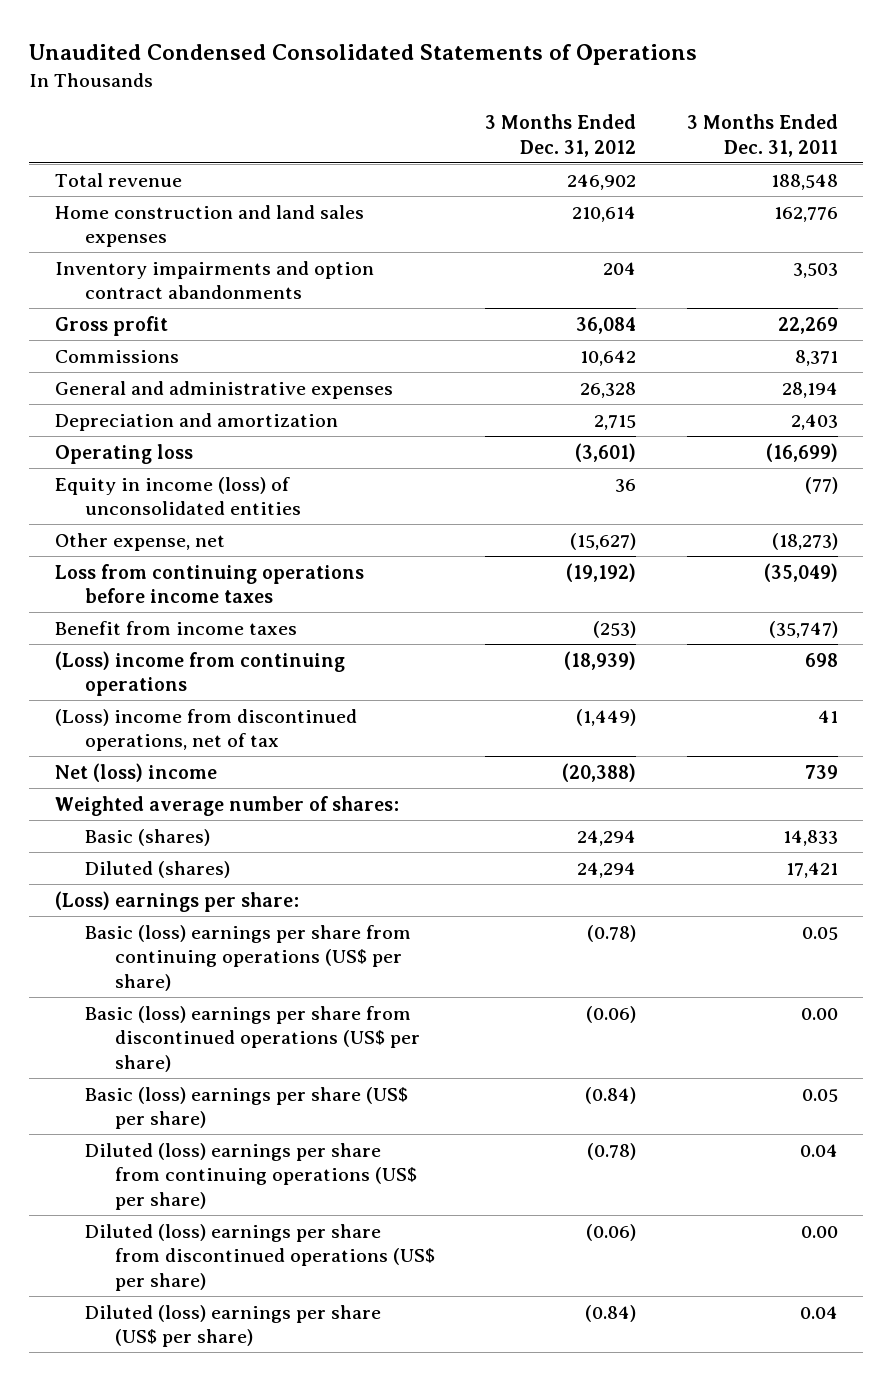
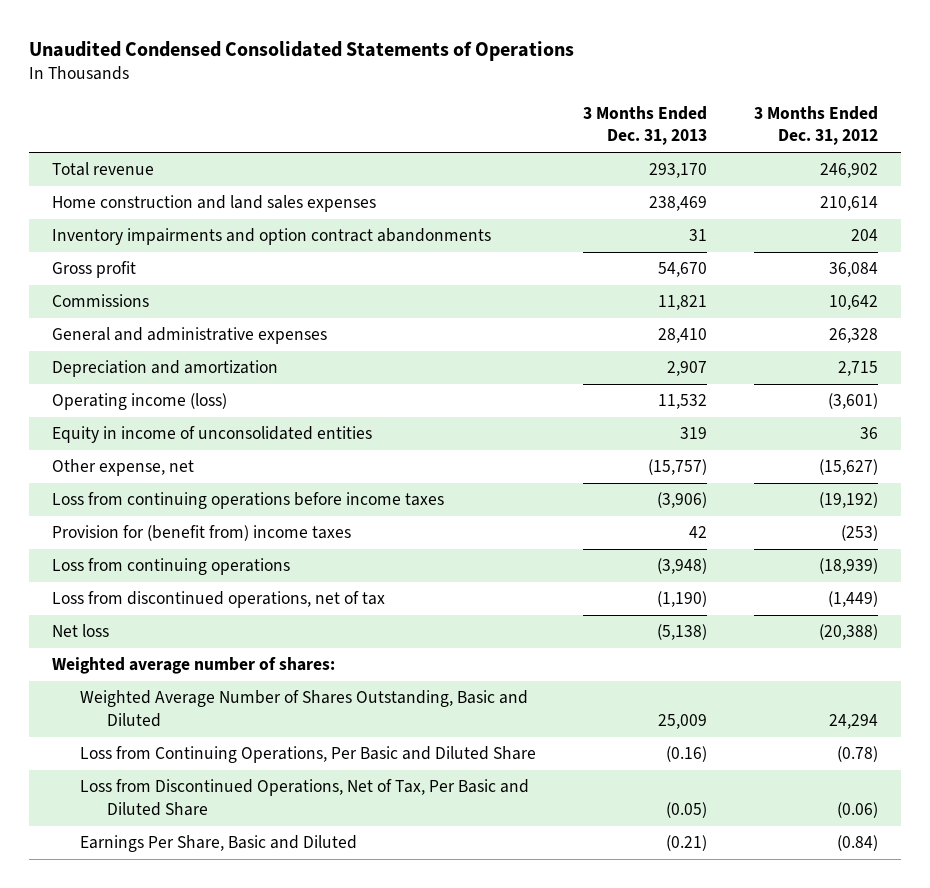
- | 3 Months Ended Dec. 31, 2012 | 3 Months Ended Dec. 31, 2011
+ | 3 Months Ended Dec. 31, 2013 | 3 Months Ended Dec. 31, 2012
- Operating loss | (3,601) | (16,699)
- Equity in income (loss) of unconsolidated entities | 36 | (77)
+ Operating income (loss) | 11,532 | (3,601)
+ Equity in income of unconsolidated entities | 319 | 36
- Benefit from income taxes | (253) | (35,747)
- (Loss) income from continuing operations | (18,939) | 698
- (Loss) income from discontinued operations, net of tax | (1,449) | 41
- Net (loss) income | (20,388) | 739
+ Provision for (benefit from) income taxes | 42 | (253)
+ Loss from continuing operations | (3,948) | (18,939)
+ Loss from discontinued operations, net of tax | (1,190) | (1,449)
+ Net loss | (5,138) | (20,388)
- Basic (shares) | 24,294 | 14,833
- Diluted (shares) | 24,294 | 17,421
- (Loss) earnings per share:
- Basic (loss) earnings per share from continuing operations (US$ per share) | (0.78) | 0.05
- Basic (loss) earnings per share from discontinued operations (US$ per share) | (0.06) | 0.00
- Basic (loss) earnings per share (US$ per share) | (0.84) | 0.05
- Diluted (loss) earnings per share from continuing operations (US$ per share) | (0.78) | 0.04
- Diluted (loss) earnings per share from discontinued operations (US$ per share) | (0.06) | 0.00
- Diluted (loss) earnings per share (US$ per share) | (0.84) | 0.04
+ Weighted Average Number of Shares Outstanding, Basic and Diluted | 25,009 | 24,294
+ Loss from Continuing Operations, Per Basic and Diluted Share | (0.16) | (0.78)
+ Loss from Discontinued Operations, Net of Tax, Per Basic and Diluted Share | (0.05) | (0.06)
+ Earnings Per Share, Basic and Diluted | (0.21) | (0.84)

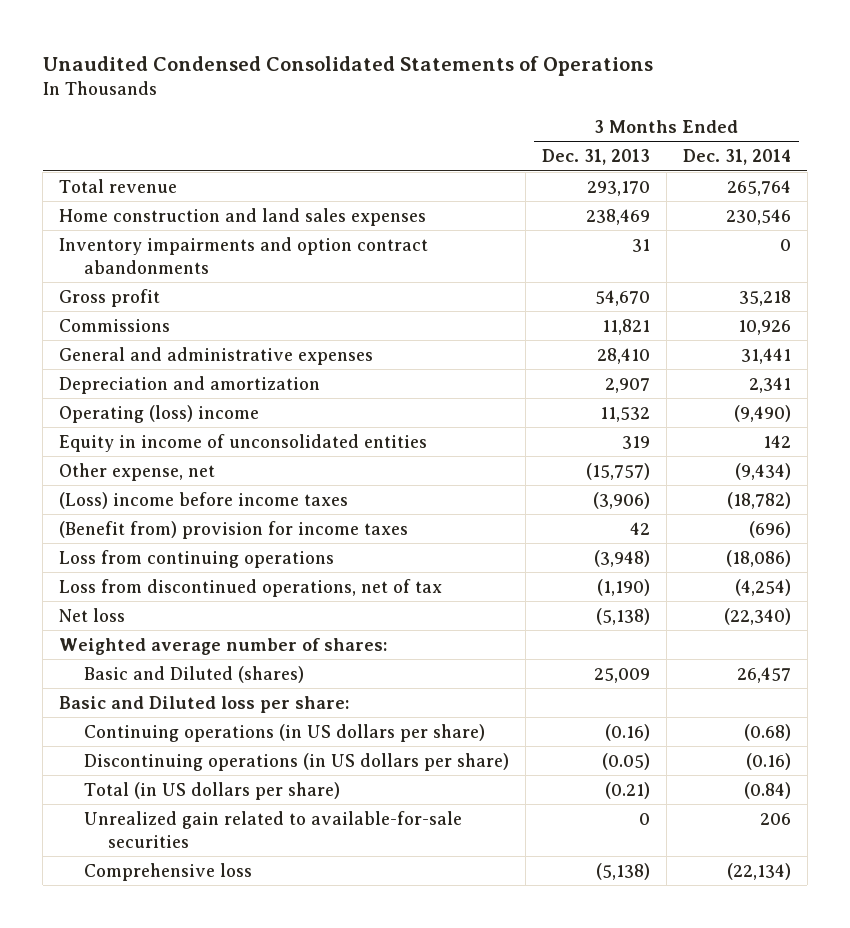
- | 3 Months Ended Dec. 31, 2013 | 3 Months Ended Dec. 31, 2012
+ | 3 Months Ended Dec. 31, 2013 | 3 Months Ended Dec. 31, 2014
- Operating income (loss) | 11,532 | (3,601)
+ Operating (loss) income | 11,532 | (9,490)
- Loss from continuing operations before income taxes | (3,906) | (19,192)
- Provision for (benefit from) income taxes | 42 | (253)
+ (Loss) income before income taxes | (3,906) | (18,782)
+ (Benefit from) provision for income taxes | 42 | (696)
- Weighted Average Number of Shares Outstanding, Basic and Diluted | 25,009 | 24,294
- Loss from Continuing Operations, Per Basic and Diluted Share | (0.16) | (0.78)
- Loss from Discontinued Operations, Net of Tax, Per Basic and Diluted Share | (0.05) | (0.06)
- Earnings Per Share, Basic and Diluted | (0.21) | (0.84)
+ Basic and Diluted (shares) | 25,009 | 26,457
+ Basic and Diluted loss per share:
+ Continuing operations (in US dollars per share) | (0.16) | (0.68)
+ Discontinuing operations (in US dollars per share) | (0.05) | (0.16)
+ Total (in US dollars per share) | (0.21) | (0.84)
+ Unrealized gain related to available-for-sale securities | 0 | 206
+ Comprehensive loss | (5,138) | (22,134)

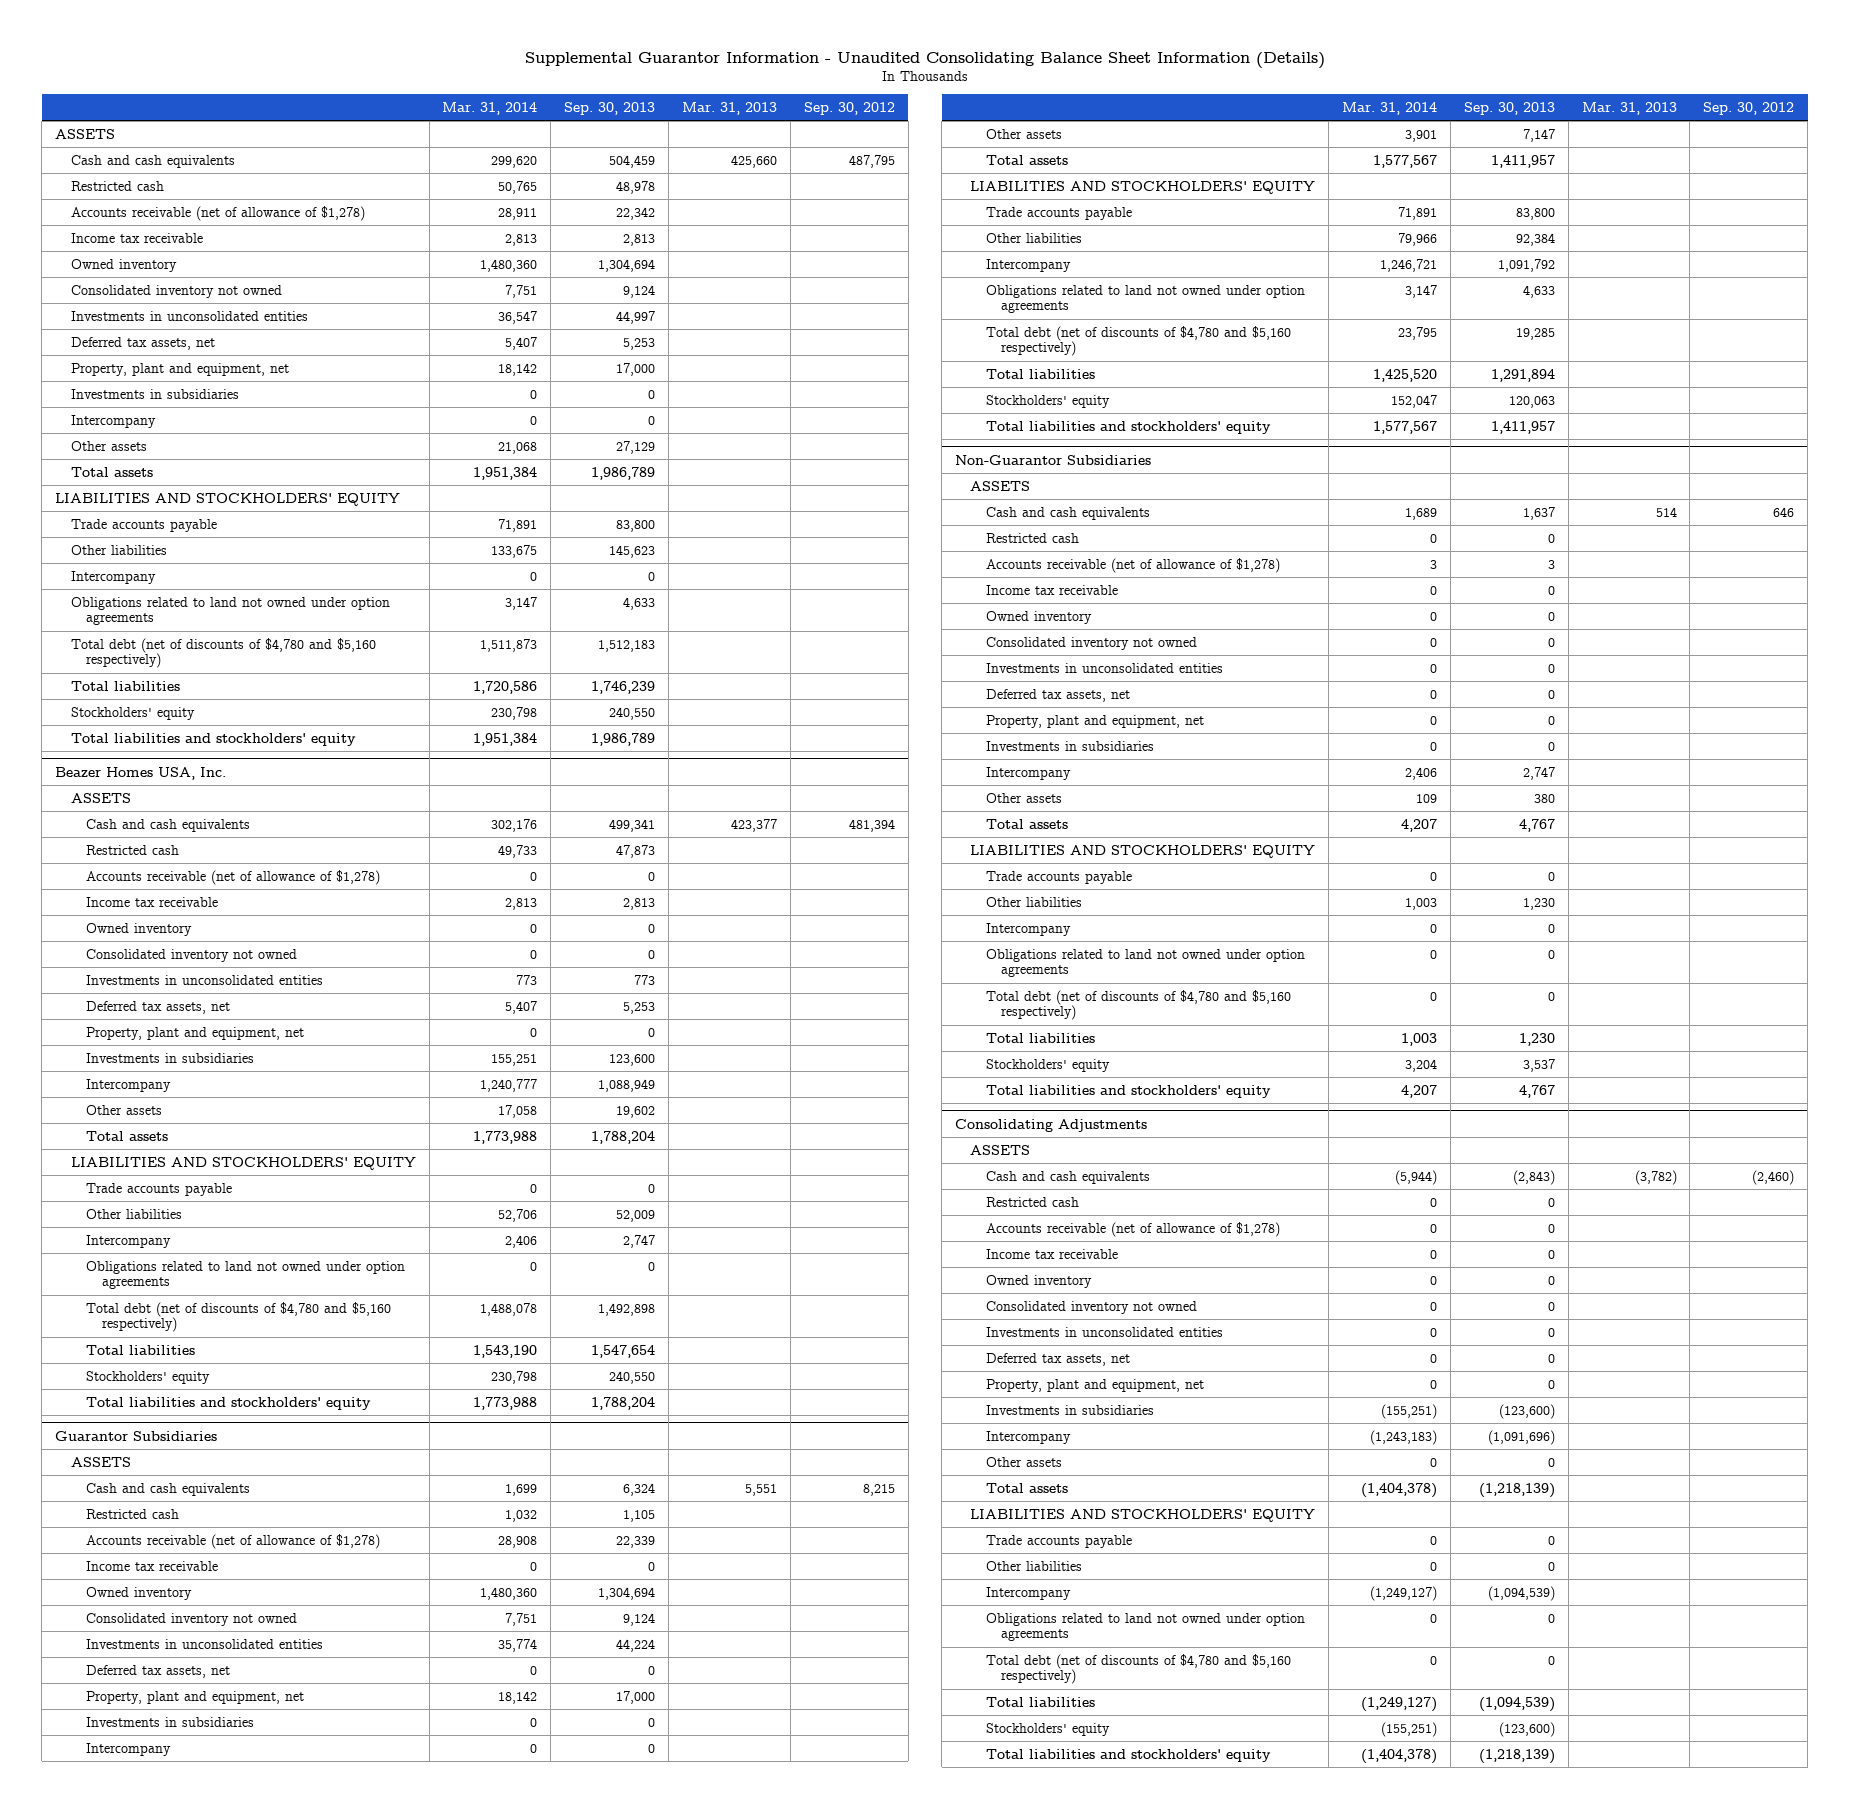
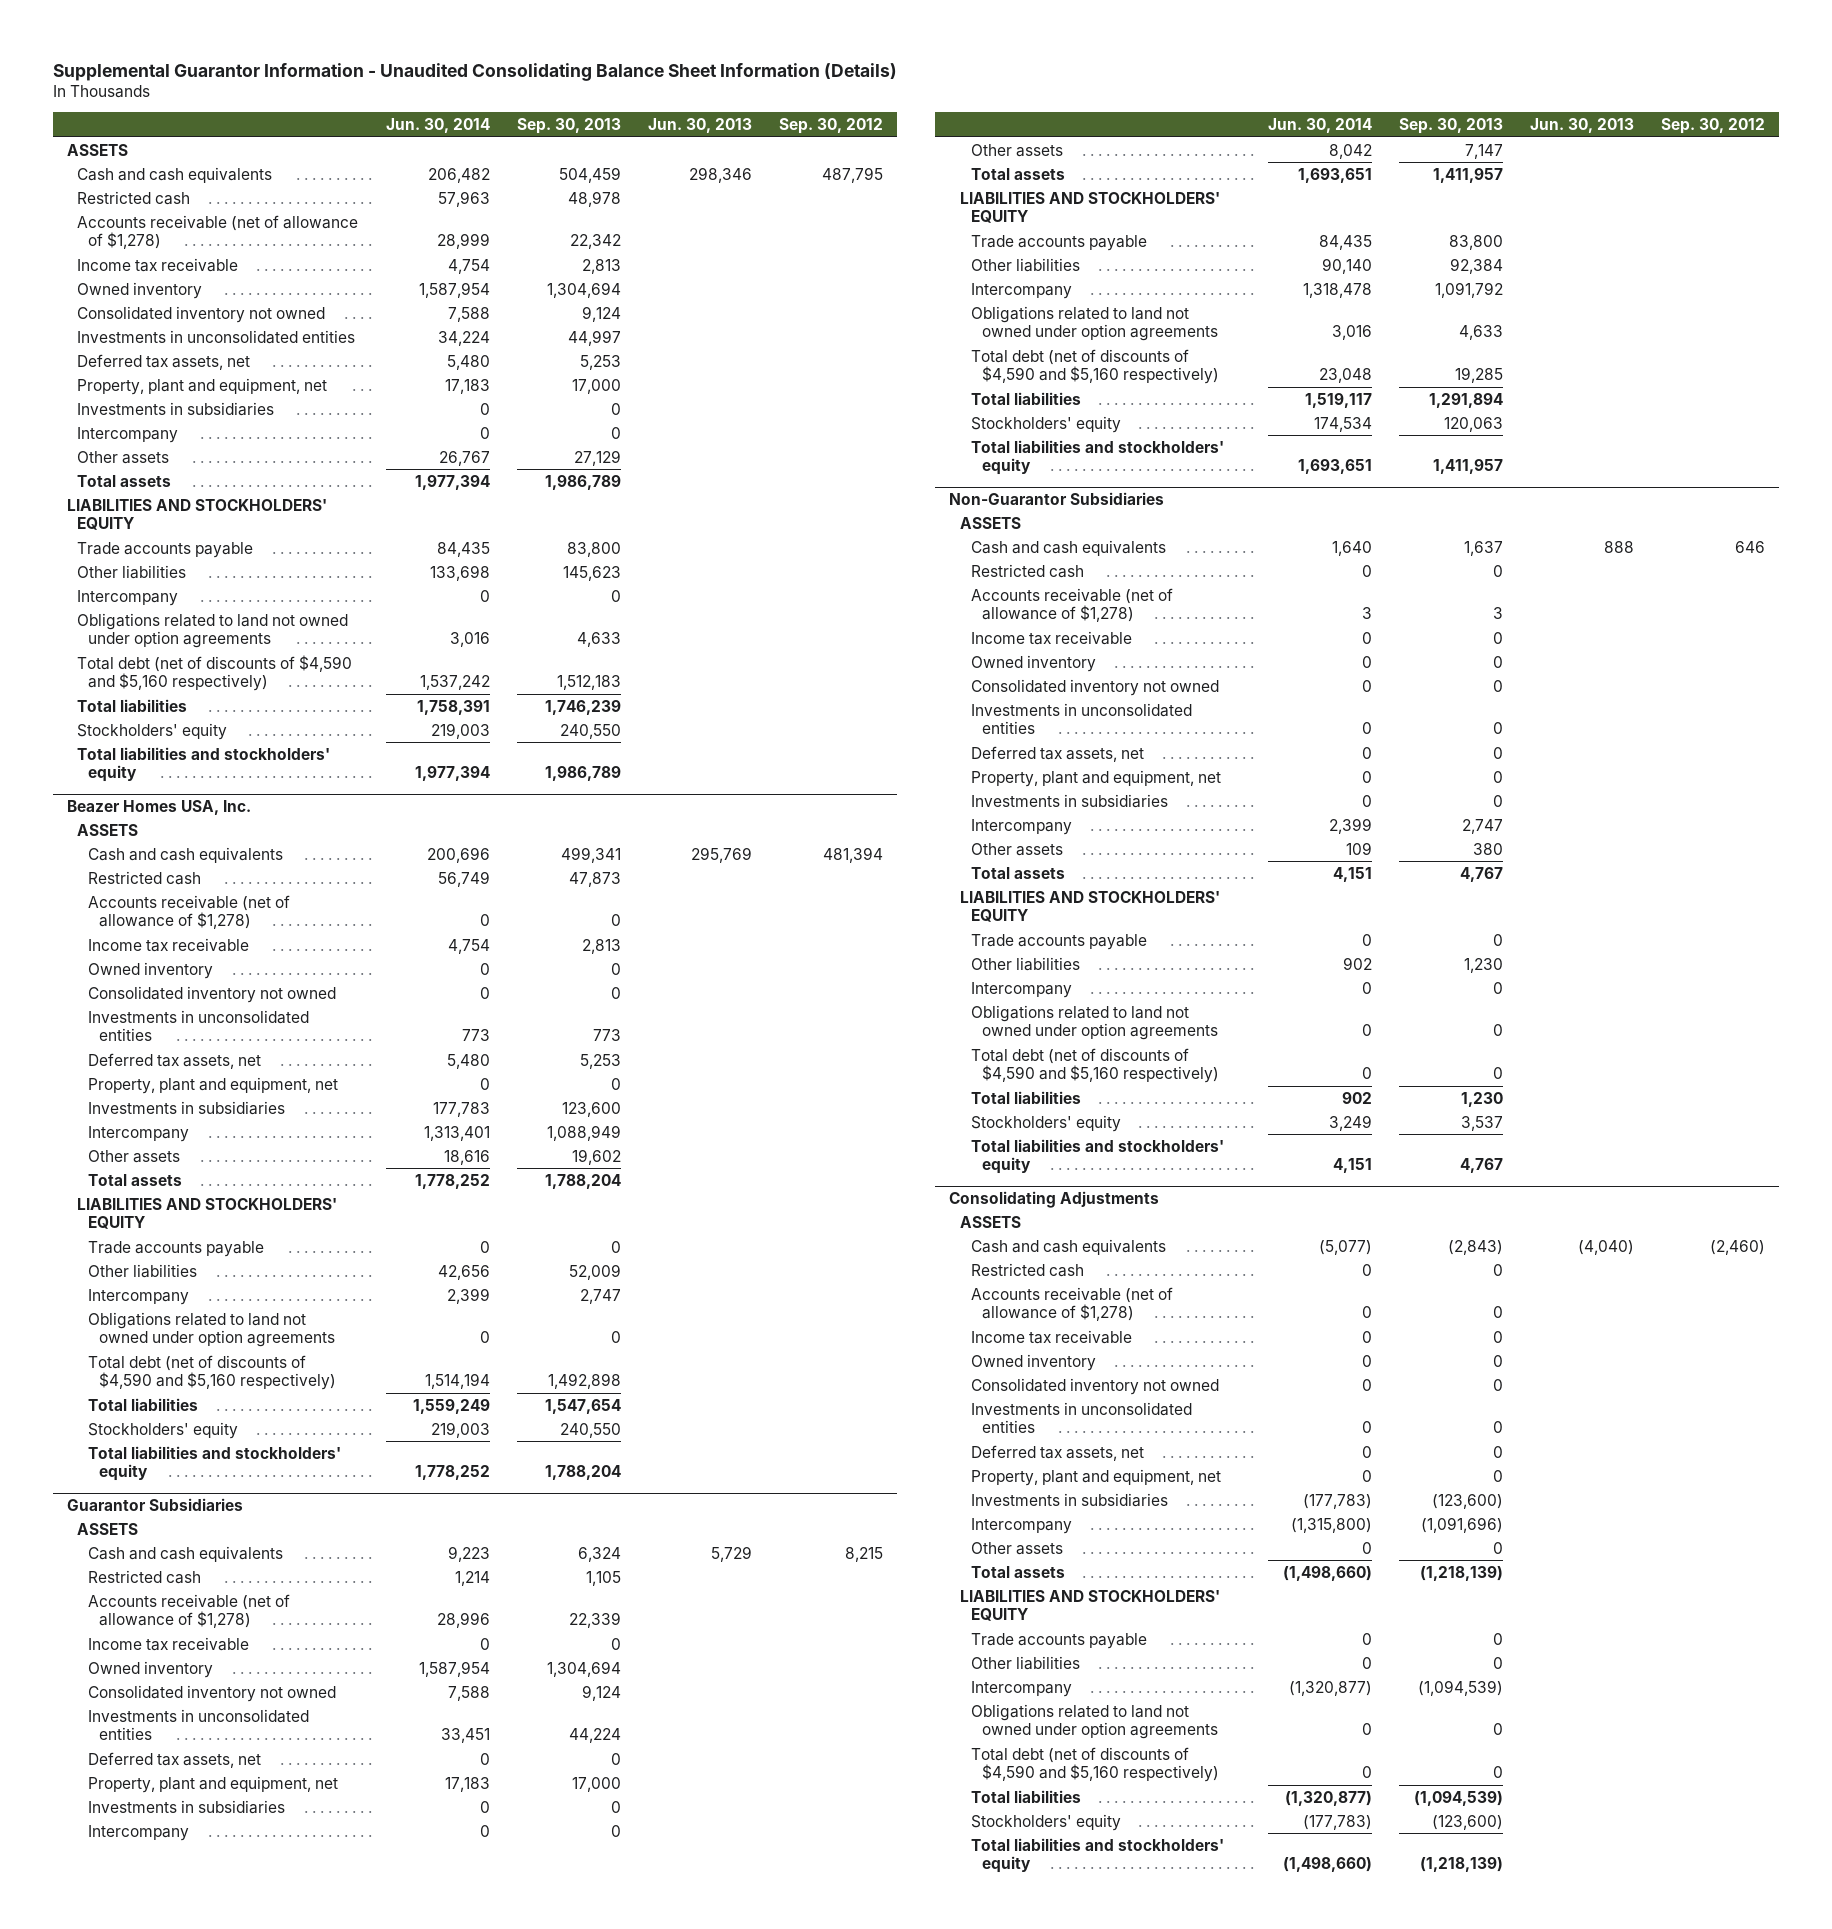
- | Mar. 31, 2014 | Sep. 30, 2013 | Mar. 31, 2013 | Sep. 30, 2012
+ | Jun. 30, 2014 | Sep. 30, 2013 | Jun. 30, 2013 | Sep. 30, 2012
- Total debt (net of discounts of $4,780 and $5,160 respectively) | 1,511,873 | 1,512,183 | |
+ Total debt (net of discounts of $4,590 and $5,160 respectively) | 1,537,242 | 1,512,183 | |
@ Beazer Homes USA, Inc.
- Total debt (net of discounts of $4,780 and $5,160 respectively) | 1,488,078 | 1,492,898 | |
+ Total debt (net of discounts of $4,590 and $5,160 respectively) | 1,514,194 | 1,492,898 | |
@ Guarantor Subsidiaries
- Total debt (net of discounts of $4,780 and $5,160 respectively) | 23,795 | 19,285 | |
+ Total debt (net of discounts of $4,590 and $5,160 respectively) | 23,048 | 19,285 | |
@ Non-Guarantor Subsidiaries
- Total debt (net of discounts of $4,780 and $5,160 respectively) | 0 | 0 | |
+ Total debt (net of discounts of $4,590 and $5,160 respectively) | 0 | 0 | |
@ Consolidating Adjustments
- Total debt (net of discounts of $4,780 and $5,160 respectively) | 0 | 0 | |
+ Total debt (net of discounts of $4,590 and $5,160 respectively) | 0 | 0 | |

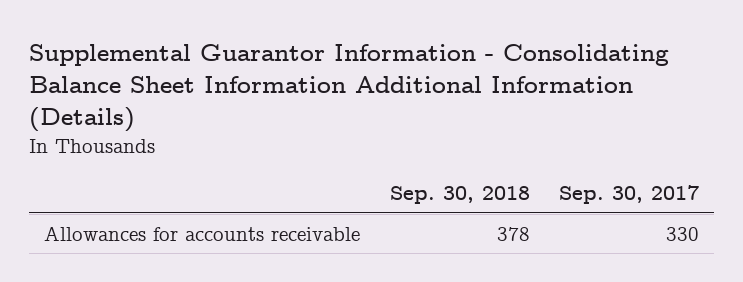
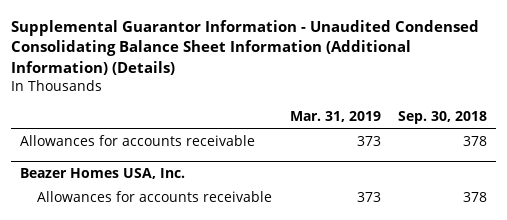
- Supplemental Guarantor Information - Consolidating Balance Sheet Information Additional Information (Details)
+ Supplemental Guarantor Information - Unaudited Condensed Consolidating Balance Sheet Information (Additional Information) (Details)
- | Sep. 30, 2018 | Sep. 30, 2017
+ | Mar. 31, 2019 | Sep. 30, 2018
+ Beazer Homes USA, Inc.
+ Allowances for accounts receivable | 373 | 378

